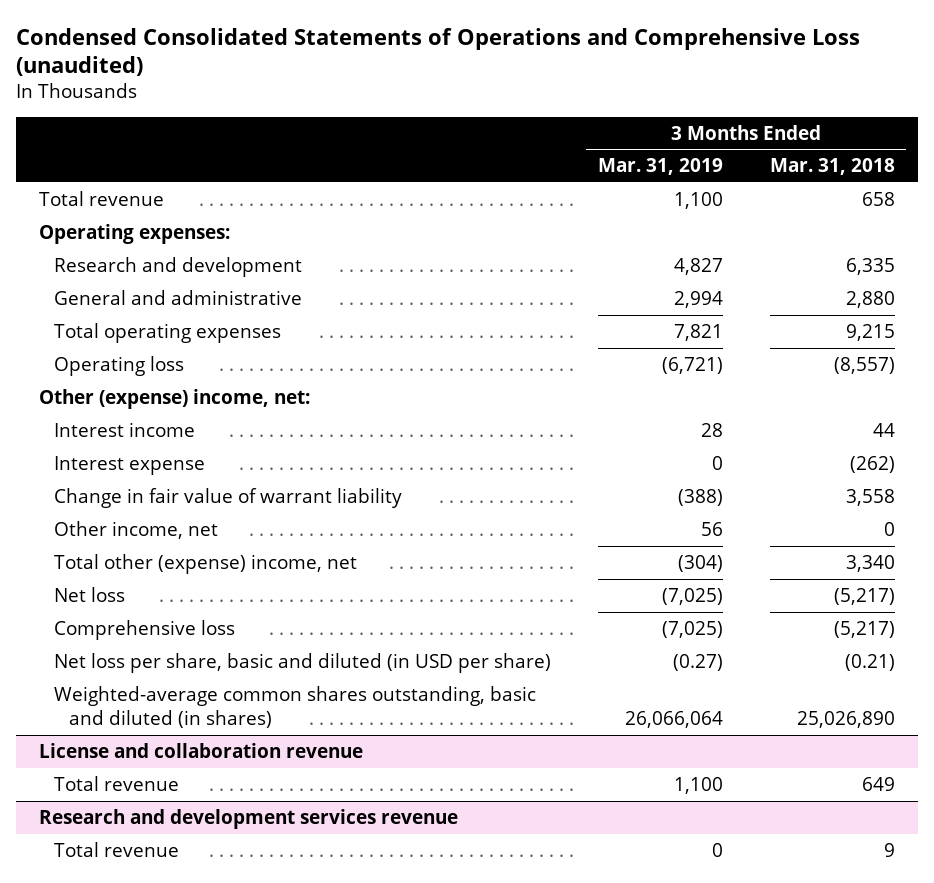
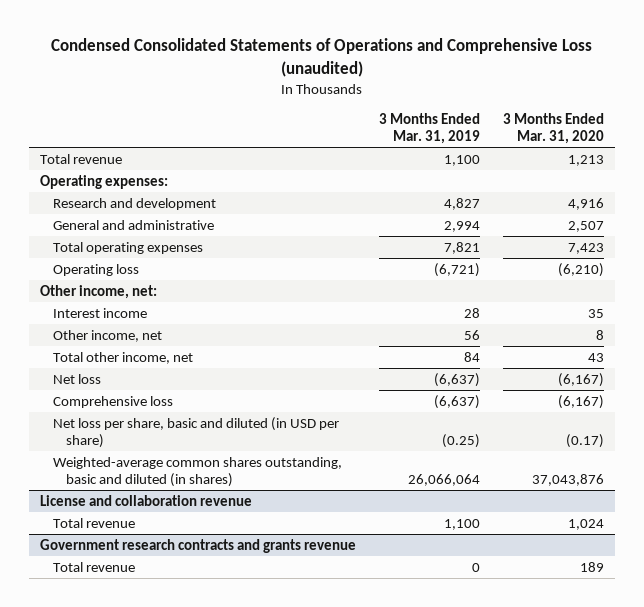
- | 3 Months Ended Mar. 31, 2019 | 3 Months Ended Mar. 31, 2018
+ | 3 Months Ended Mar. 31, 2019 | 3 Months Ended Mar. 31, 2020
- Other (expense) income, net:
+ Other income, net:
- Interest expense | 0 | (262)
- Change in fair value of warrant liability | (388) | 3,558
- Total other (expense) income, net | (304) | 3,340
- Net loss | (7,025) | (5,217)
- Comprehensive loss | (7,025) | (5,217)
- Net loss per share, basic and diluted (in USD per share) | (0.27) | (0.21)
+ Total other income, net | 84 | 43
+ Net loss | (6,637) | (6,167)
+ Comprehensive loss | (6,637) | (6,167)
+ Net loss per share, basic and diluted (in USD per share) | (0.25) | (0.17)
- Research and development services revenue
+ Government research contracts and grants revenue

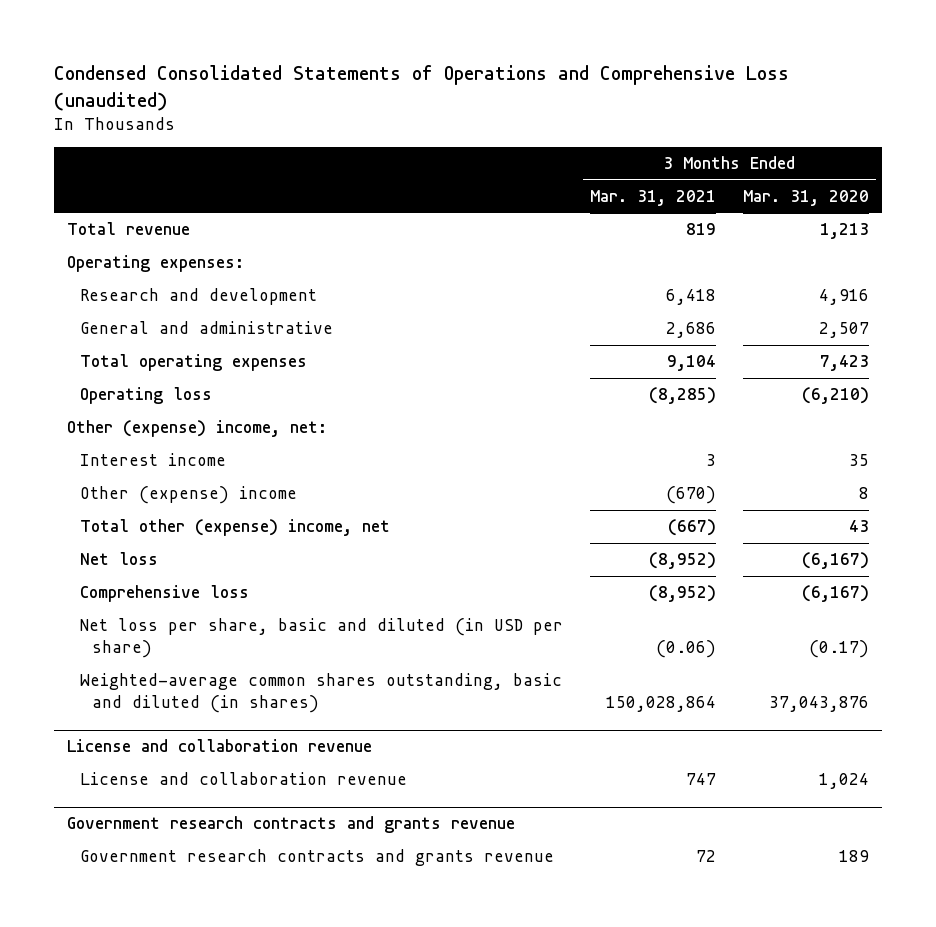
- | 3 Months Ended Mar. 31, 2019 | 3 Months Ended Mar. 31, 2020
+ | 3 Months Ended Mar. 31, 2021 | 3 Months Ended Mar. 31, 2020
- Other income, net:
+ Other (expense) income, net:
- Other income, net | 56 | 8
- Total other income, net | 84 | 43
+ Other (expense) income | (670) | 8
+ Total other (expense) income, net | (667) | 43
@ License and collaboration revenue
- Total revenue | 1,100 | 1,024
+ License and collaboration revenue | 747 | 1,024
@ Government research contracts and grants revenue
- Total revenue | 0 | 189
+ Government research contracts and grants revenue | 72 | 189

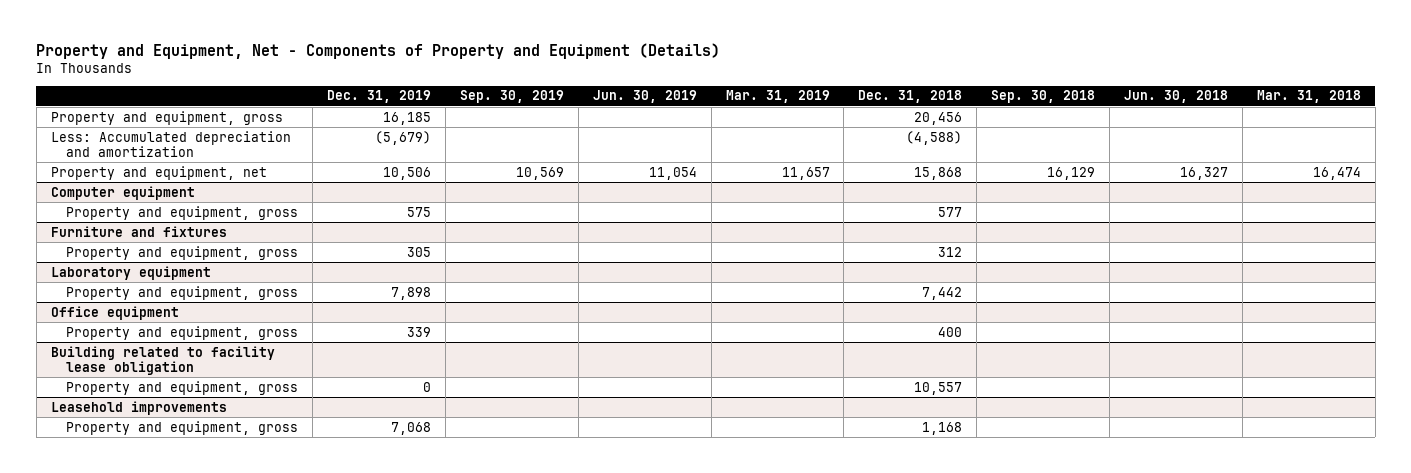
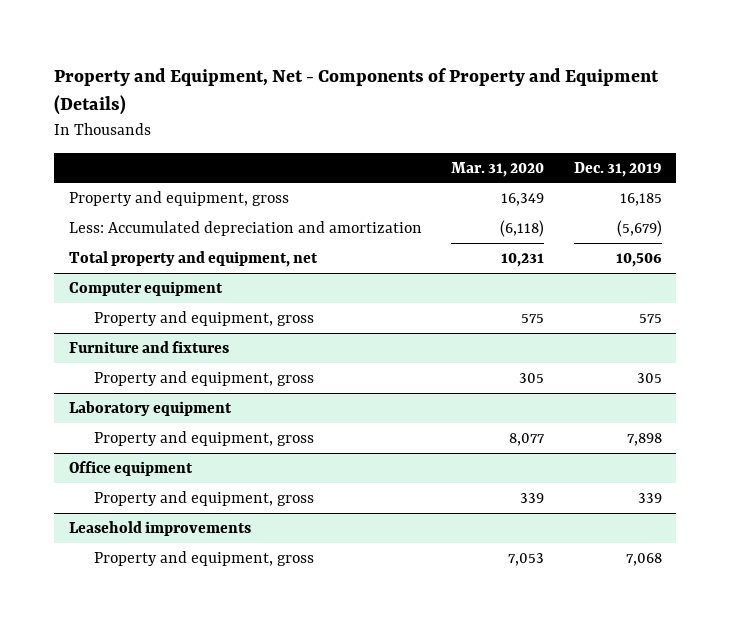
- | Dec. 31, 2019 | Sep. 30, 2019 | Jun. 30, 2019 | Mar. 31, 2019 | Dec. 31, 2018 | Sep. 30, 2018 | Jun. 30, 2018 | Mar. 31, 2018
+ | Mar. 31, 2020 | Dec. 31, 2019
- Property and equipment, net | 10,506 | 10,569 | 11,054 | 11,657 | 15,868 | 16,129 | 16,327 | 16,474
+ Total property and equipment, net | 10,231 | 10,506
- Building related to facility lease obligation
- Property and equipment, gross | 0 | | | | 10,557 | | |

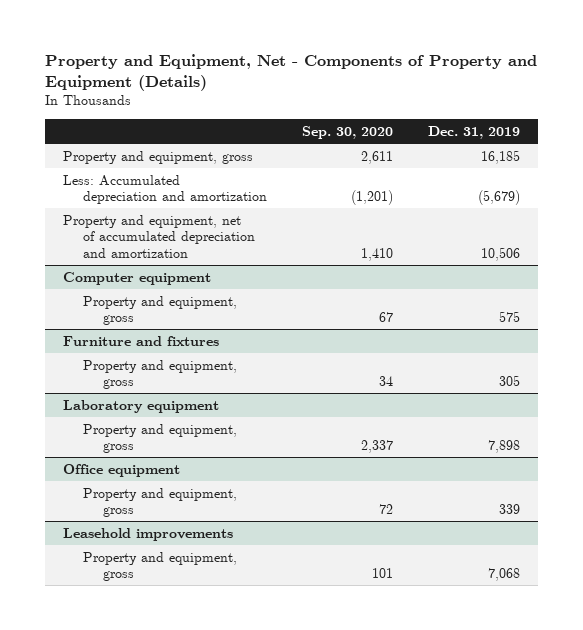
- | Mar. 31, 2020 | Dec. 31, 2019
+ | Sep. 30, 2020 | Dec. 31, 2019
- Total property and equipment, net | 10,231 | 10,506
+ Property and equipment, net of accumulated depreciation and amortization | 1,410 | 10,506

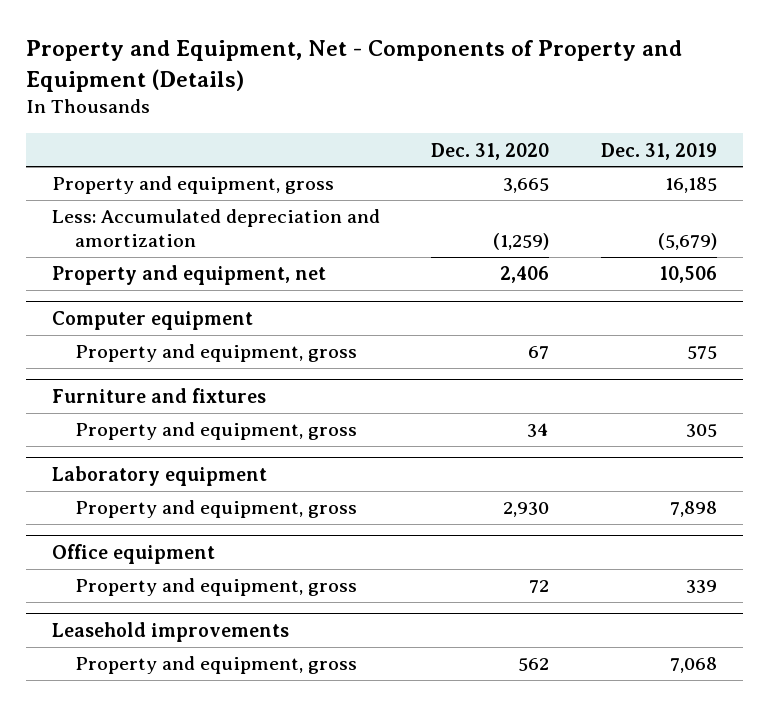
- | Sep. 30, 2020 | Dec. 31, 2019
+ | Dec. 31, 2020 | Dec. 31, 2019
- Property and equipment, net of accumulated depreciation and amortization | 1,410 | 10,506
+ Property and equipment, net | 2,406 | 10,506

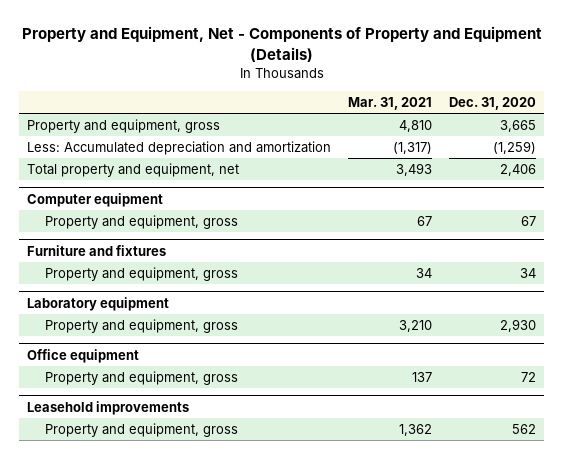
- | Dec. 31, 2020 | Dec. 31, 2019
+ | Mar. 31, 2021 | Dec. 31, 2020
- Property and equipment, net | 2,406 | 10,506
+ Total property and equipment, net | 3,493 | 2,406

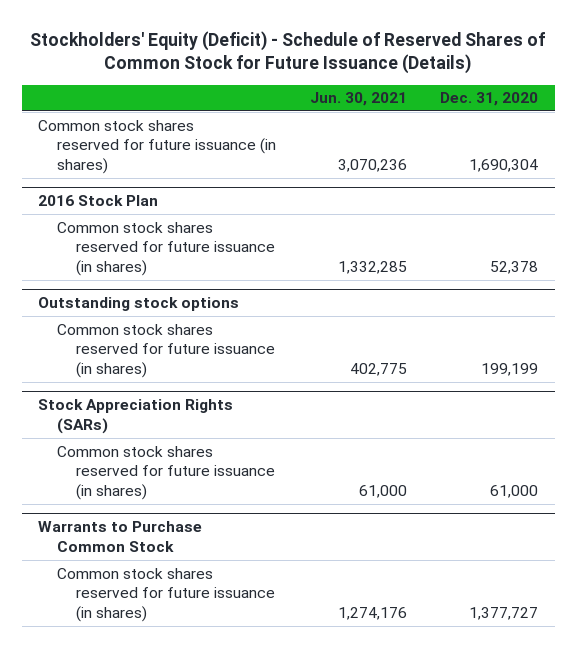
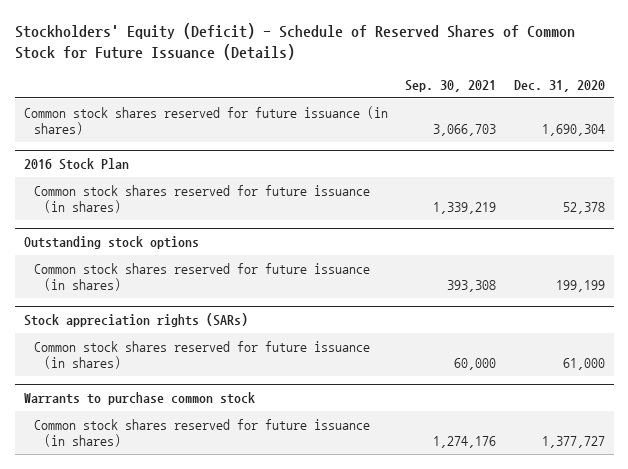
- | Jun. 30, 2021 | Dec. 31, 2020
+ | Sep. 30, 2021 | Dec. 31, 2020
- Stock Appreciation Rights (SARs)
+ Stock appreciation rights (SARs)
- Warrants to Purchase Common Stock
+ Warrants to purchase common stock

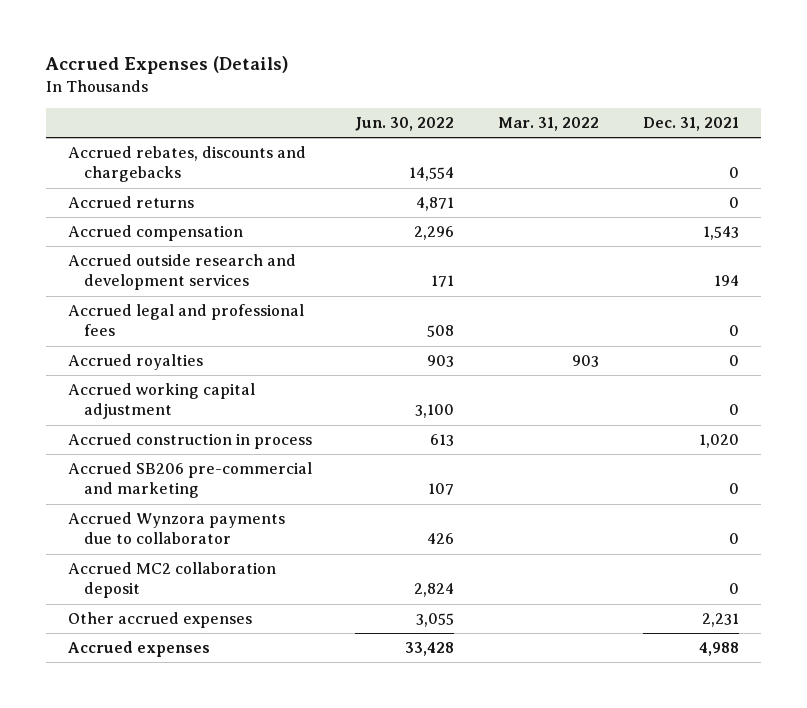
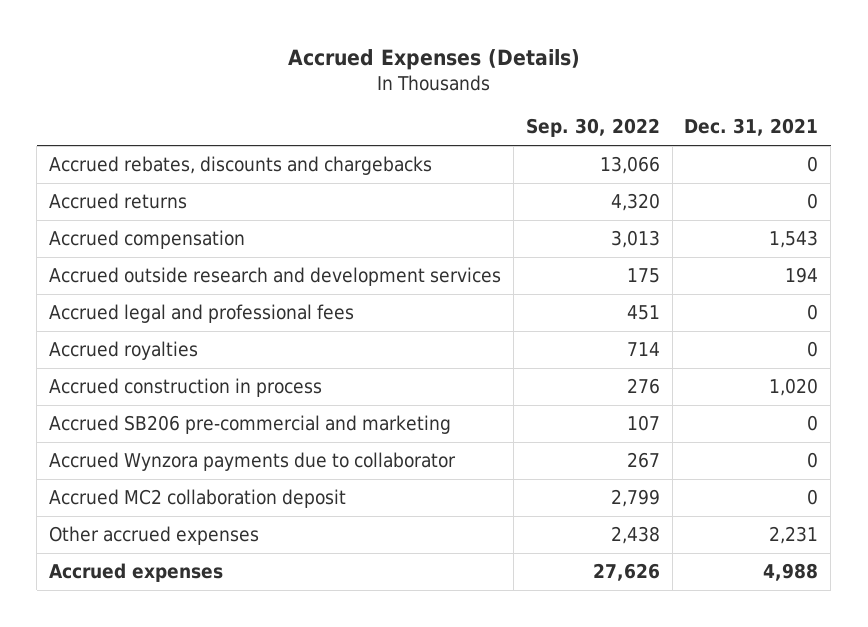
- | Jun. 30, 2022 | Mar. 31, 2022 | Dec. 31, 2021
+ | Sep. 30, 2022 | Dec. 31, 2021
- Accrued working capital adjustment | 3,100 | | 0

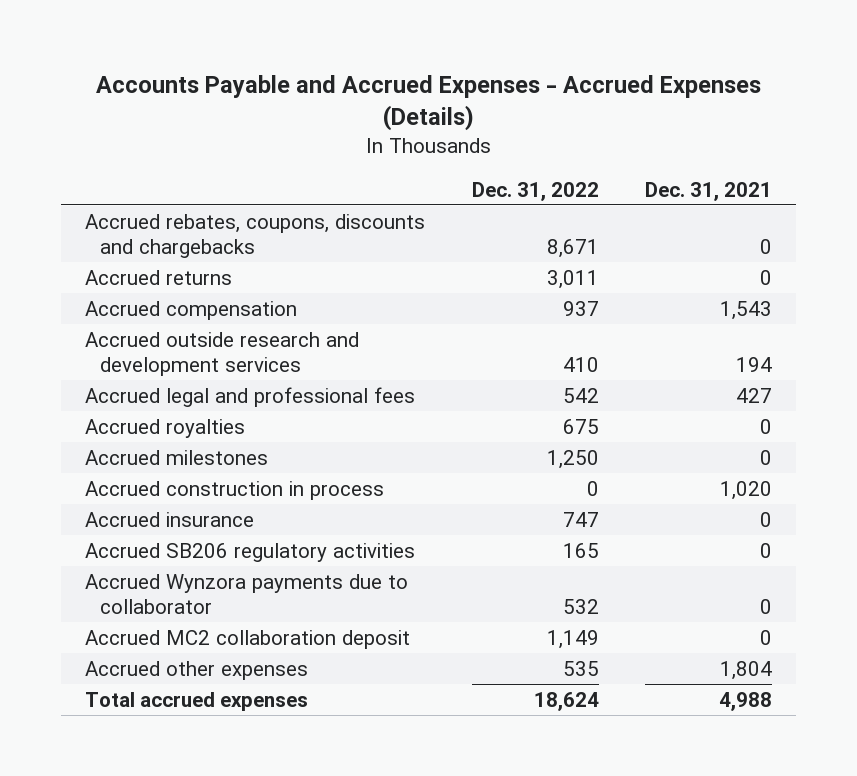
- Accrued Expenses (Details)
+ Accounts Payable and Accrued Expenses - Accrued Expenses (Details)
- | Sep. 30, 2022 | Dec. 31, 2021
+ | Dec. 31, 2022 | Dec. 31, 2021
- Accrued rebates, discounts and chargebacks | 13,066 | 0
+ Accrued rebates, coupons, discounts and chargebacks | 8,671 | 0
- Accrued legal and professional fees | 451 | 0
+ Accrued legal and professional fees | 542 | 427
+ Accrued milestones | 1,250 | 0
- Accrued SB206 pre-commercial and marketing | 107 | 0
+ Accrued insurance | 747 | 0
+ Accrued SB206 regulatory activities | 165 | 0
- Other accrued expenses | 2,438 | 2,231
- Accrued expenses | 27,626 | 4,988
+ Accrued other expenses | 535 | 1,804
+ Total accrued expenses | 18,624 | 4,988

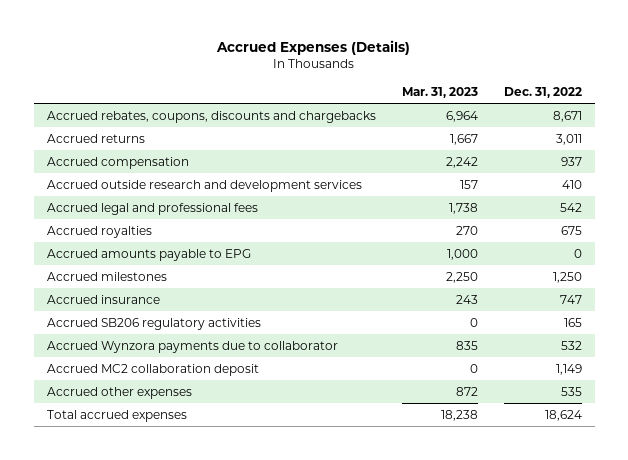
- Accounts Payable and Accrued Expenses - Accrued Expenses (Details)
+ Accrued Expenses (Details)
- | Dec. 31, 2022 | Dec. 31, 2021
+ | Mar. 31, 2023 | Dec. 31, 2022
+ Accrued amounts payable to EPG | 1,000 | 0
- Accrued construction in process | 0 | 1,020

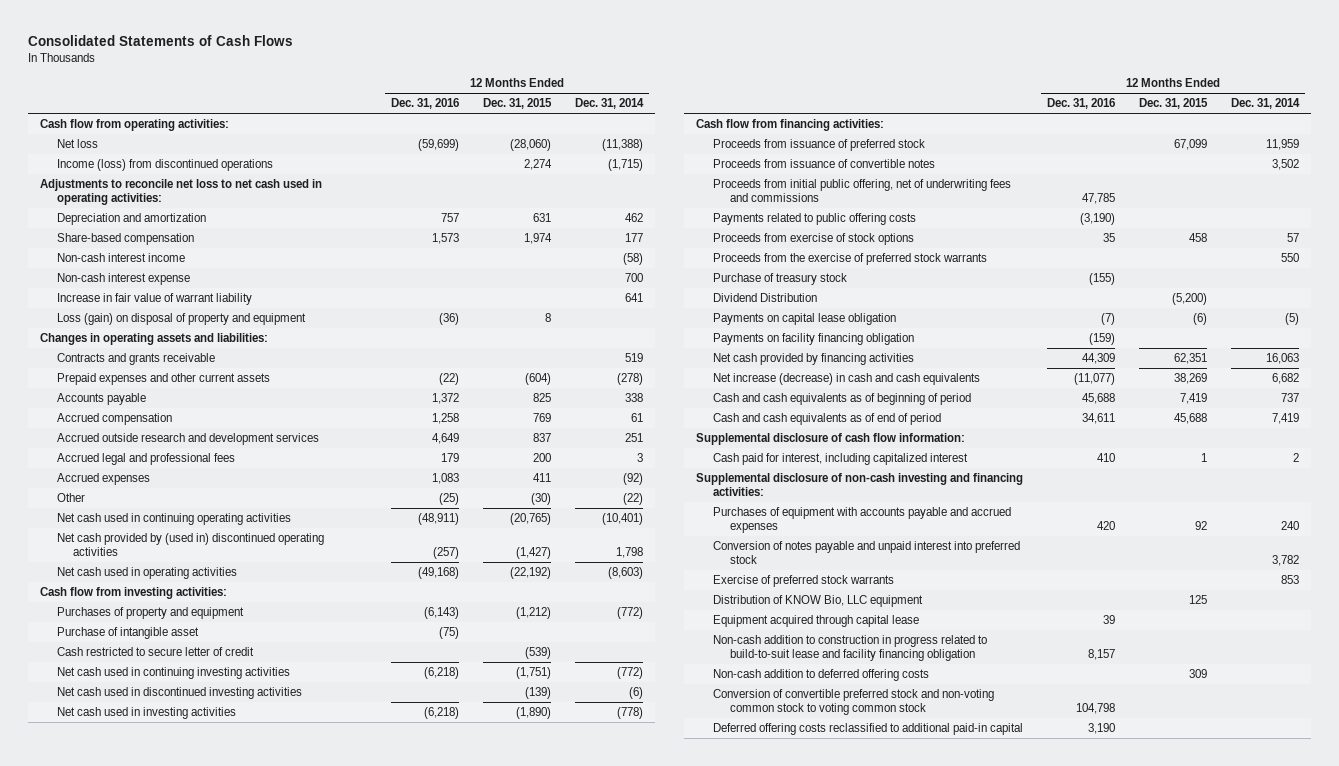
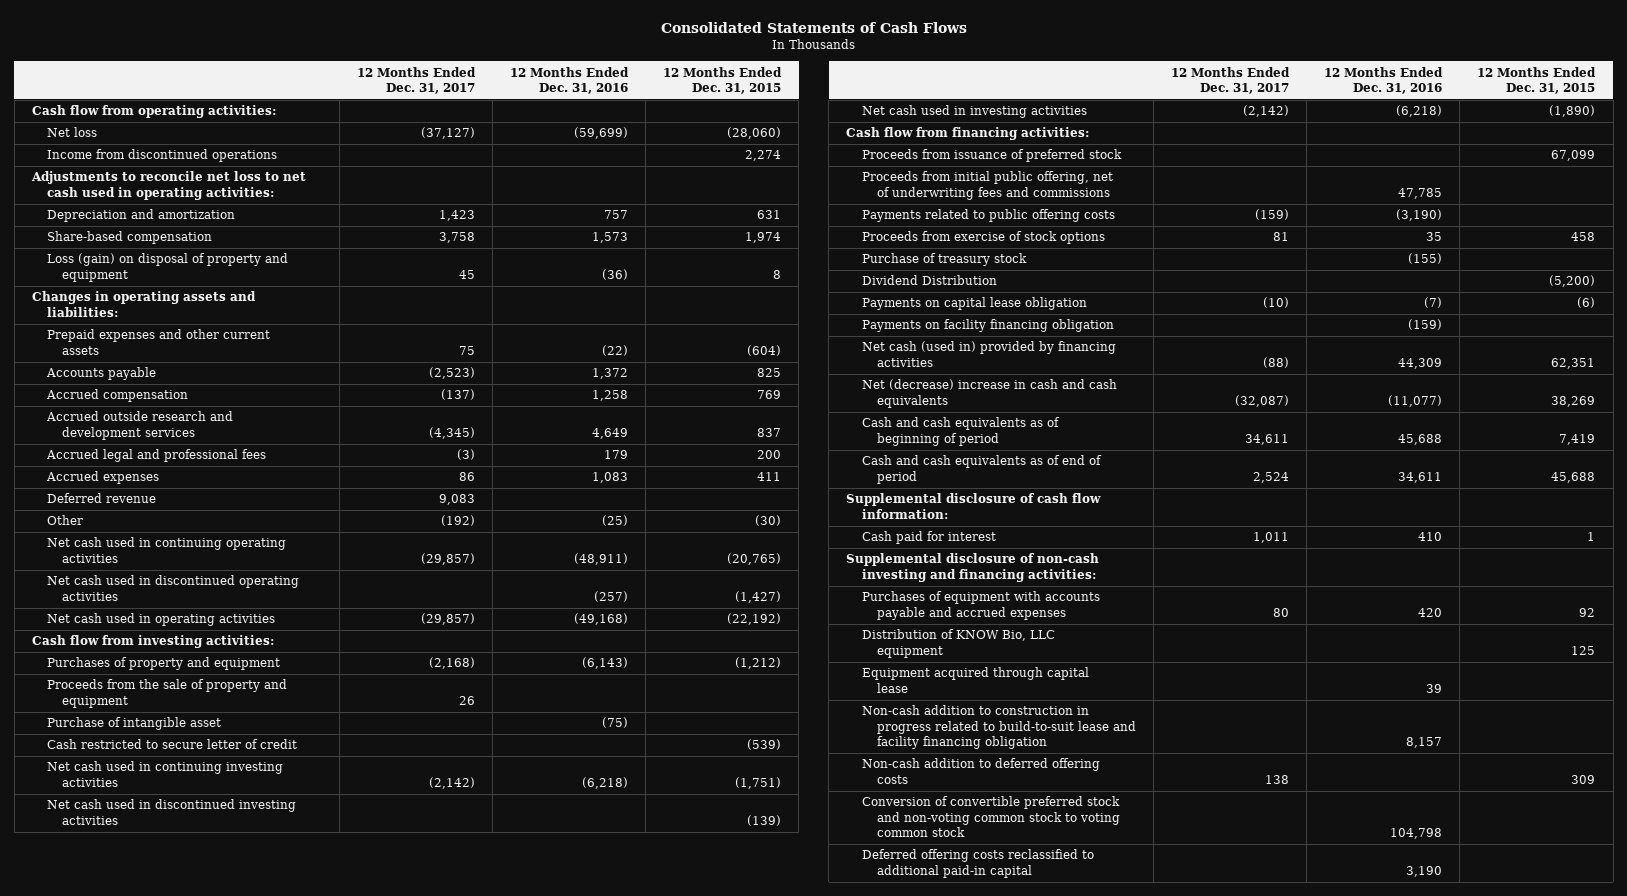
- | 12 Months Ended Dec. 31, 2016 | 12 Months Ended Dec. 31, 2015 | 12 Months Ended Dec. 31, 2014
+ | 12 Months Ended Dec. 31, 2017 | 12 Months Ended Dec. 31, 2016 | 12 Months Ended Dec. 31, 2015
- Income (loss) from discontinued operations | | 2,274 | (1,715)
+ Income from discontinued operations | | | 2,274
- Non-cash interest income | | | (58)
- Non-cash interest expense | | | 700
- Increase in fair value of warrant liability | | | 641
- Contracts and grants receivable | | | 519
+ Deferred revenue | 9,083 | |
- Net cash provided by (used in) discontinued operating activities | (257) | (1,427) | 1,798
+ Net cash used in discontinued operating activities | | (257) | (1,427)
+ Proceeds from the sale of property and equipment | 26 | |
- Proceeds from issuance of convertible notes | | | 3,502
- Proceeds from the exercise of preferred stock warrants | | | 550
- Net cash provided by financing activities | 44,309 | 62,351 | 16,063
- Net increase (decrease) in cash and cash equivalents | (11,077) | 38,269 | 6,682
+ Net cash (used in) provided by financing activities | (88) | 44,309 | 62,351
+ Net (decrease) increase in cash and cash equivalents | (32,087) | (11,077) | 38,269
- Cash paid for interest, including capitalized interest | 410 | 1 | 2
+ Cash paid for interest | 1,011 | 410 | 1
- Conversion of notes payable and unpaid interest into preferred stock | | | 3,782
- Exercise of preferred stock warrants | | | 853

